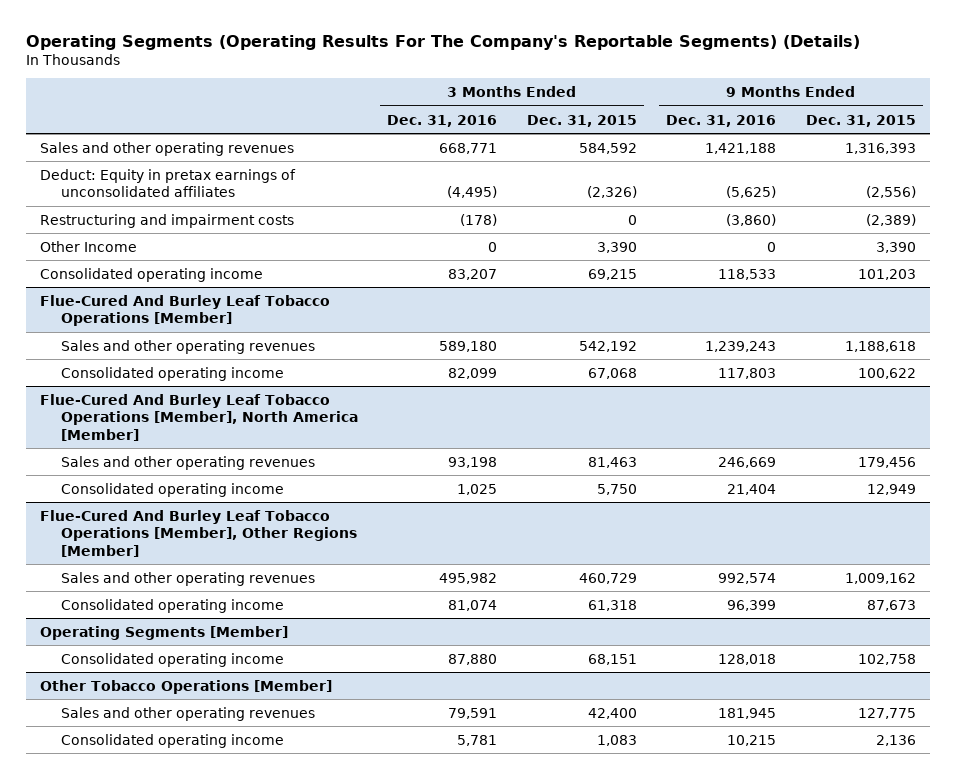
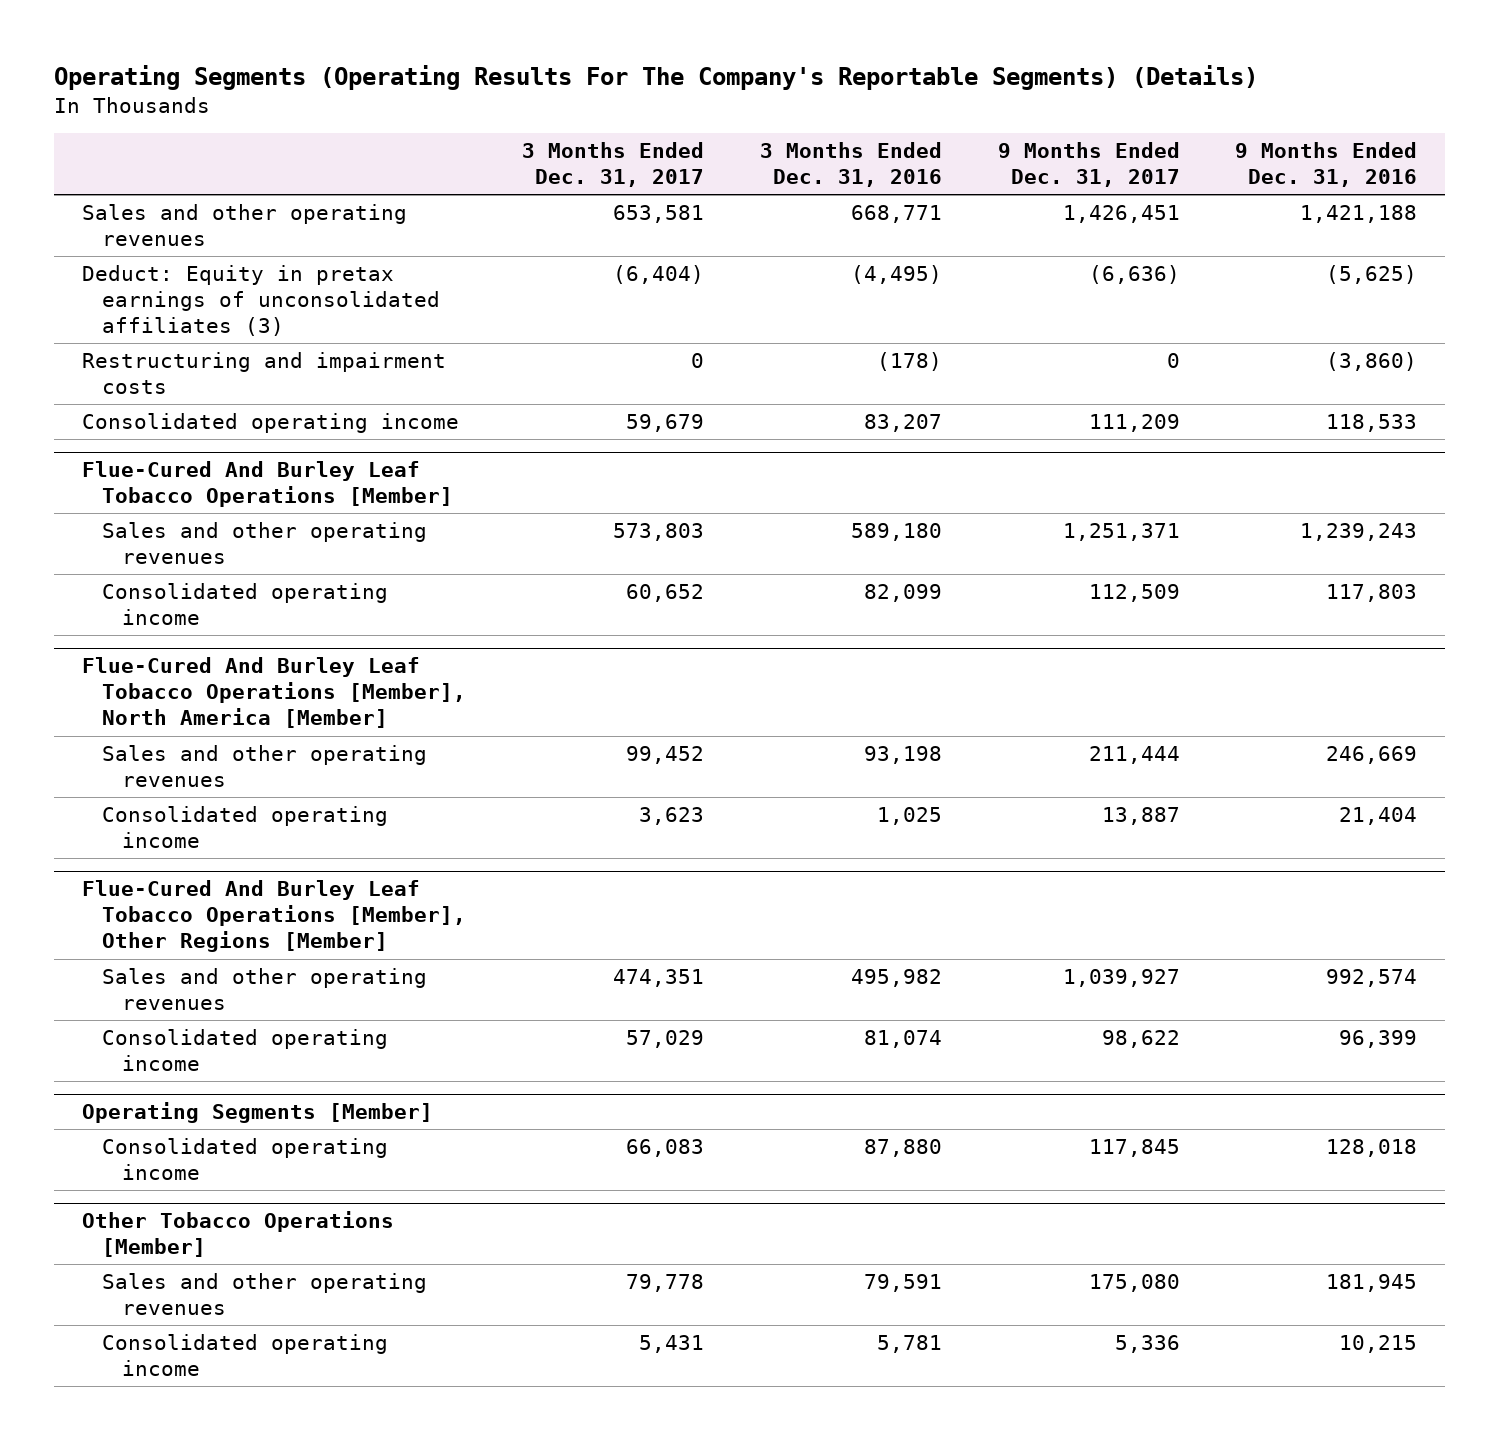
- | 3 Months Ended Dec. 31, 2016 | 3 Months Ended Dec. 31, 2015 | 9 Months Ended Dec. 31, 2016 | 9 Months Ended Dec. 31, 2015
+ | 3 Months Ended Dec. 31, 2017 | 3 Months Ended Dec. 31, 2016 | 9 Months Ended Dec. 31, 2017 | 9 Months Ended Dec. 31, 2016
- Deduct: Equity in pretax earnings of unconsolidated affiliates | (4,495) | (2,326) | (5,625) | (2,556)
+ Deduct: Equity in pretax earnings of unconsolidated affiliates (3) | (6,404) | (4,495) | (6,636) | (5,625)
- Other Income | 0 | 3,390 | 0 | 3,390

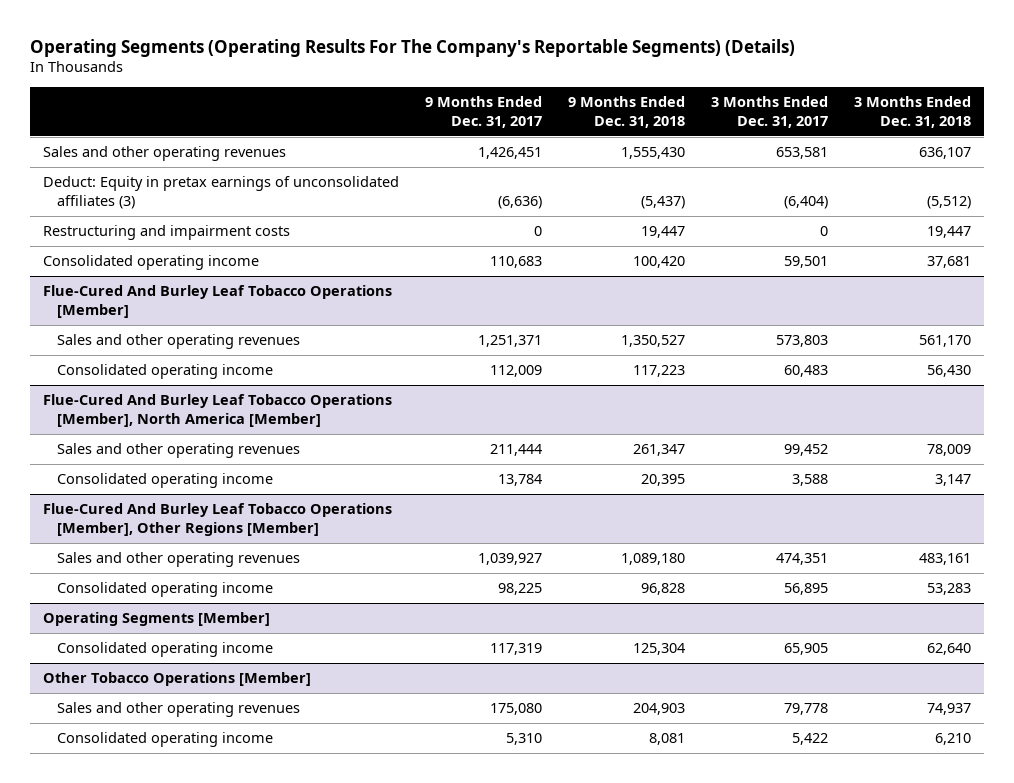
- | 3 Months Ended Dec. 31, 2017 | 3 Months Ended Dec. 31, 2016 | 9 Months Ended Dec. 31, 2017 | 9 Months Ended Dec. 31, 2016
+ | 9 Months Ended Dec. 31, 2017 | 9 Months Ended Dec. 31, 2018 | 3 Months Ended Dec. 31, 2017 | 3 Months Ended Dec. 31, 2018
- Consolidated operating income | 59,679 | 83,207 | 111,209 | 118,533
+ Consolidated operating income | 110,683 | 100,420 | 59,501 | 37,681
@ Flue-Cured And Burley Leaf Tobacco Operations [Member]
- Consolidated operating income | 60,652 | 82,099 | 112,509 | 117,803
+ Consolidated operating income | 112,009 | 117,223 | 60,483 | 56,430
@ Flue-Cured And Burley Leaf Tobacco Operations [Member], North America [Member]
- Consolidated operating income | 3,623 | 1,025 | 13,887 | 21,404
+ Consolidated operating income | 13,784 | 20,395 | 3,588 | 3,147
@ Flue-Cured And Burley Leaf Tobacco Operations [Member], Other Regions [Member]
- Consolidated operating income | 57,029 | 81,074 | 98,622 | 96,399
+ Consolidated operating income | 98,225 | 96,828 | 56,895 | 53,283
@ Operating Segments [Member]
- Consolidated operating income | 66,083 | 87,880 | 117,845 | 128,018
+ Consolidated operating income | 117,319 | 125,304 | 65,905 | 62,640
@ Other Tobacco Operations [Member]
- Consolidated operating income | 5,431 | 5,781 | 5,336 | 10,215
+ Consolidated operating income | 5,310 | 8,081 | 5,422 | 6,210

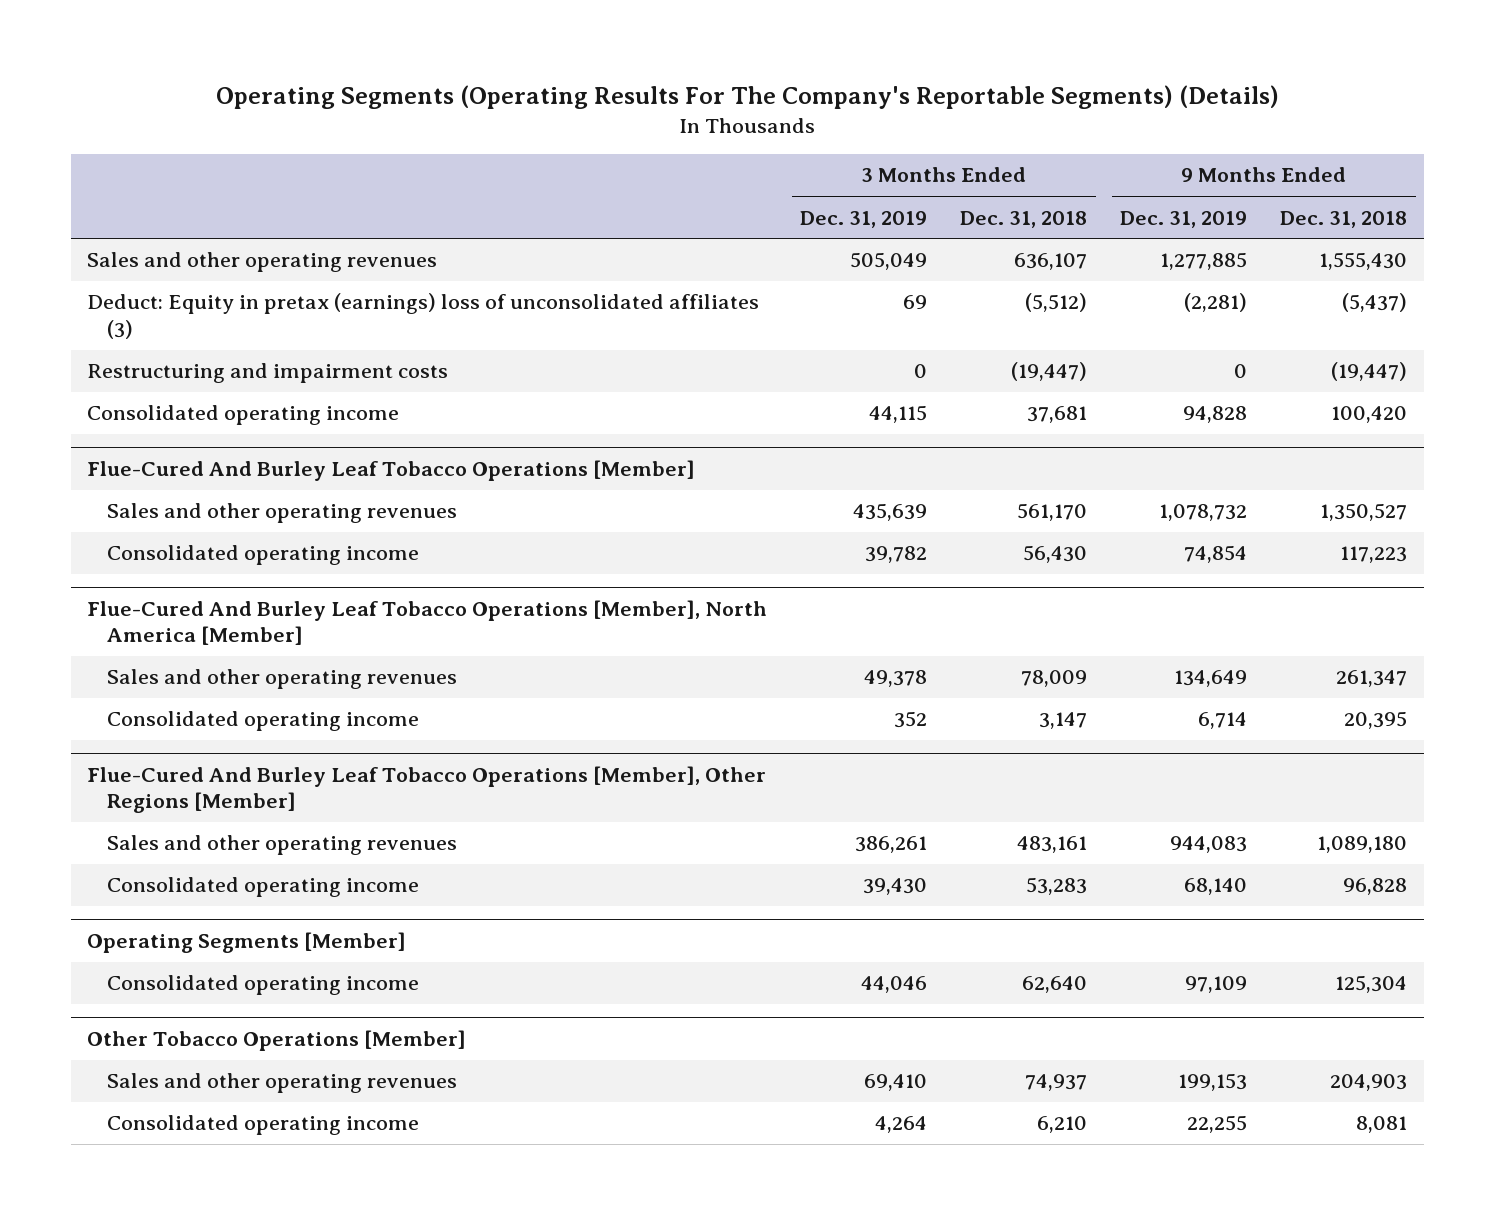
- | 9 Months Ended Dec. 31, 2017 | 9 Months Ended Dec. 31, 2018 | 3 Months Ended Dec. 31, 2017 | 3 Months Ended Dec. 31, 2018
+ | 3 Months Ended Dec. 31, 2019 | 3 Months Ended Dec. 31, 2018 | 9 Months Ended Dec. 31, 2019 | 9 Months Ended Dec. 31, 2018
- Deduct: Equity in pretax earnings of unconsolidated affiliates (3) | (6,636) | (5,437) | (6,404) | (5,512)
- Restructuring and impairment costs | 0 | 19,447 | 0 | 19,447
+ Deduct: Equity in pretax (earnings) loss of unconsolidated affiliates (3) | 69 | (5,512) | (2,281) | (5,437)
+ Restructuring and impairment costs | 0 | (19,447) | 0 | (19,447)

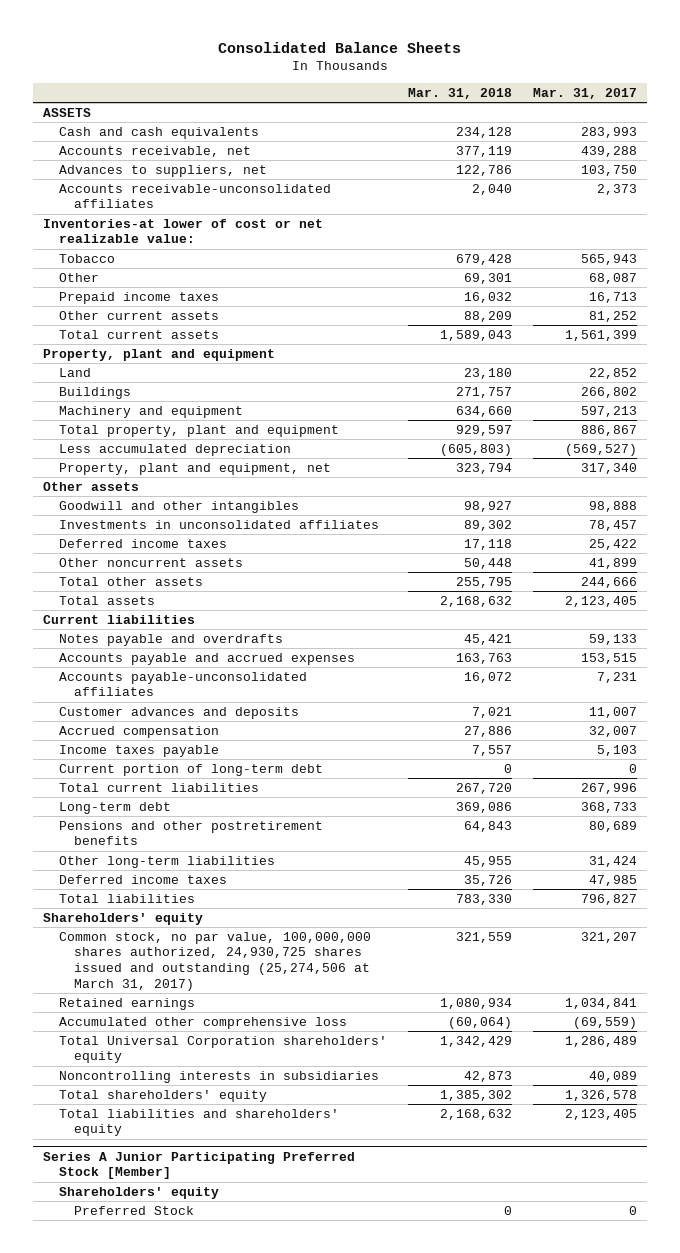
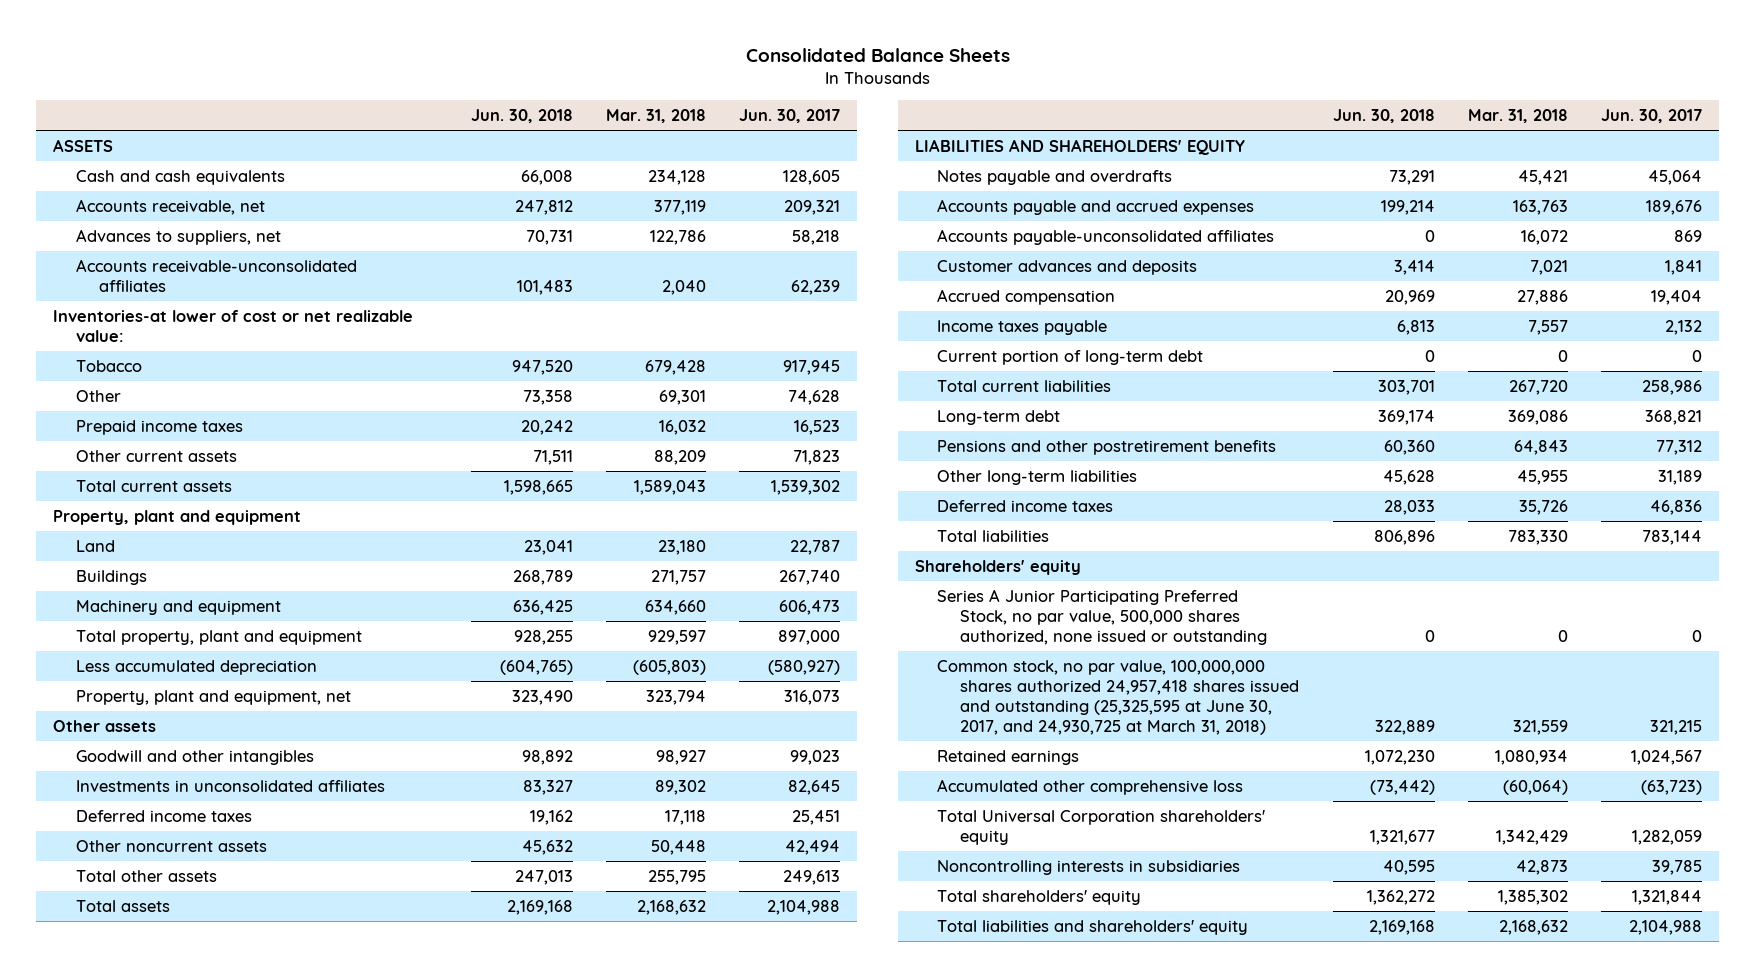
- | Mar. 31, 2018 | Mar. 31, 2017
+ | Jun. 30, 2018 | Mar. 31, 2018 | Jun. 30, 2017
- Current liabilities
+ LIABILITIES AND SHAREHOLDERS' EQUITY
- Common stock, no par value, 100,000,000 shares authorized, 24,930,725 shares issued and outstanding (25,274,506 at March 31, 2017) | 321,559 | 321,207
+ Series A Junior Participating Preferred Stock, no par value, 500,000 shares authorized, none issued or outstanding | 0 | 0 | 0
+ Common stock, no par value, 100,000,000 shares authorized 24,957,418 shares issued and outstanding (25,325,595 at June 30, 2017, and 24,930,725 at March 31, 2018) | 322,889 | 321,559 | 321,215
- Series A Junior Participating Preferred Stock [Member]
- Shareholders' equity
- Preferred Stock | 0 | 0

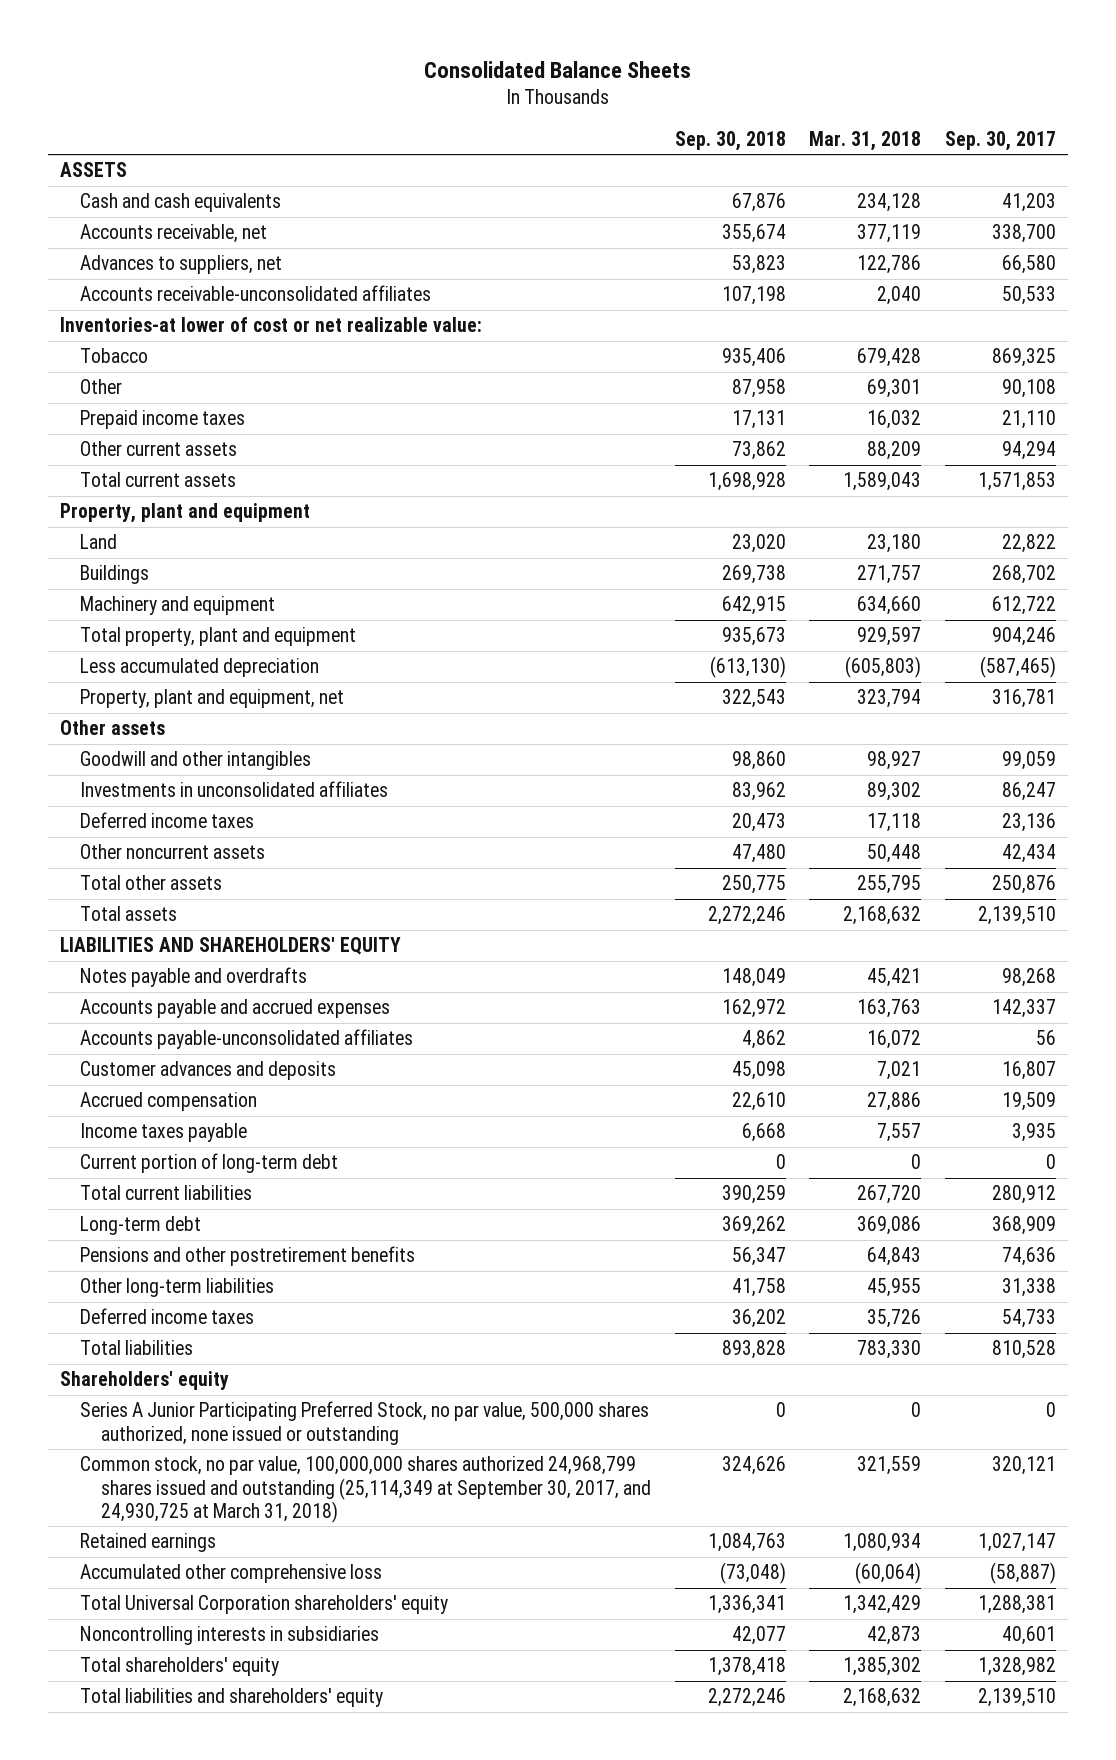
- | Jun. 30, 2018 | Mar. 31, 2018 | Jun. 30, 2017
+ | Sep. 30, 2018 | Mar. 31, 2018 | Sep. 30, 2017
- Common stock, no par value, 100,000,000 shares authorized 24,957,418 shares issued and outstanding (25,325,595 at June 30, 2017, and 24,930,725 at March 31, 2018) | 322,889 | 321,559 | 321,215
+ Common stock, no par value, 100,000,000 shares authorized 24,968,799 shares issued and outstanding (25,114,349 at September 30, 2017, and 24,930,725 at March 31, 2018) | 324,626 | 321,559 | 320,121

